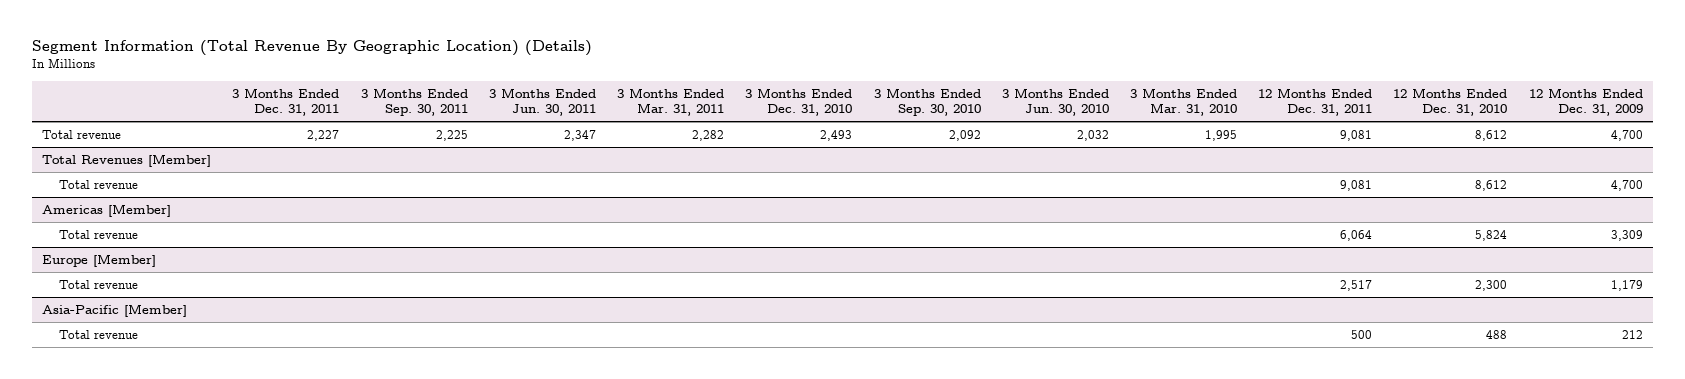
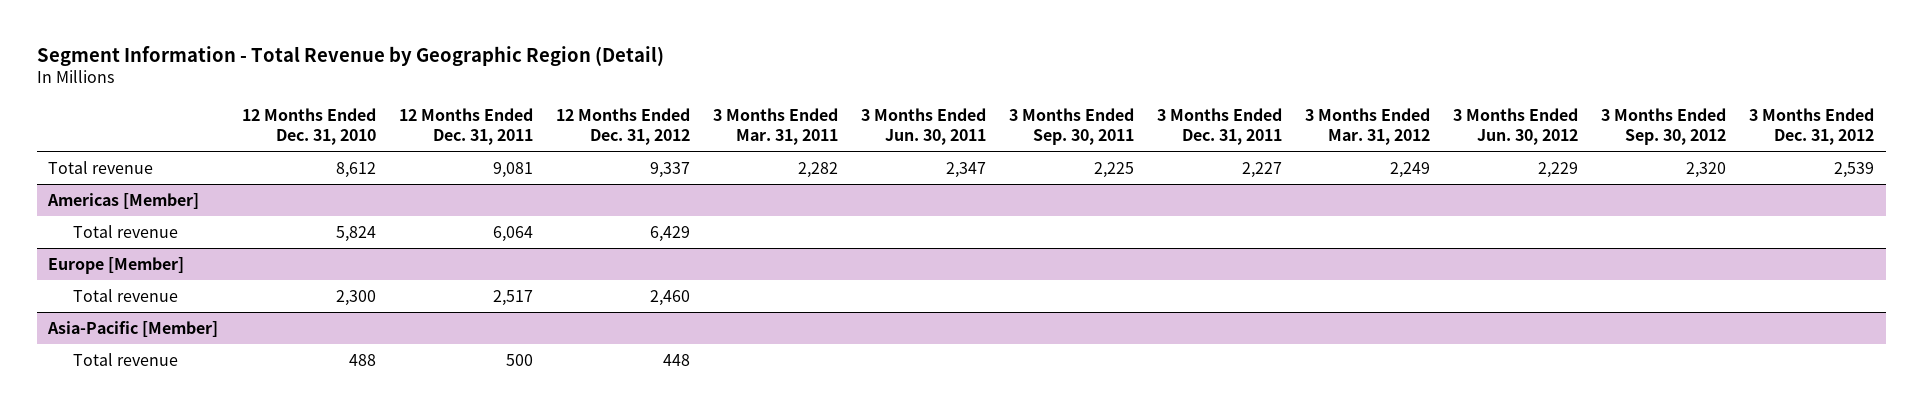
- Segment Information (Total Revenue By Geographic Location) (Details)
+ Segment Information - Total Revenue by Geographic Region (Detail)
- | 3 Months Ended Dec. 31, 2011 | 3 Months Ended Sep. 30, 2011 | 3 Months Ended Jun. 30, 2011 | 3 Months Ended Mar. 31, 2011 | 3 Months Ended Dec. 31, 2010 | 3 Months Ended Sep. 30, 2010 | 3 Months Ended Jun. 30, 2010 | 3 Months Ended Mar. 31, 2010 | 12 Months Ended Dec. 31, 2011 | 12 Months Ended Dec. 31, 2010 | 12 Months Ended Dec. 31, 2009
+ | 12 Months Ended Dec. 31, 2010 | 12 Months Ended Dec. 31, 2011 | 12 Months Ended Dec. 31, 2012 | 3 Months Ended Mar. 31, 2011 | 3 Months Ended Jun. 30, 2011 | 3 Months Ended Sep. 30, 2011 | 3 Months Ended Dec. 31, 2011 | 3 Months Ended Mar. 31, 2012 | 3 Months Ended Jun. 30, 2012 | 3 Months Ended Sep. 30, 2012 | 3 Months Ended Dec. 31, 2012
- Total Revenues [Member]
- Total revenue | | | | | | | | | 9,081 | 8,612 | 4,700

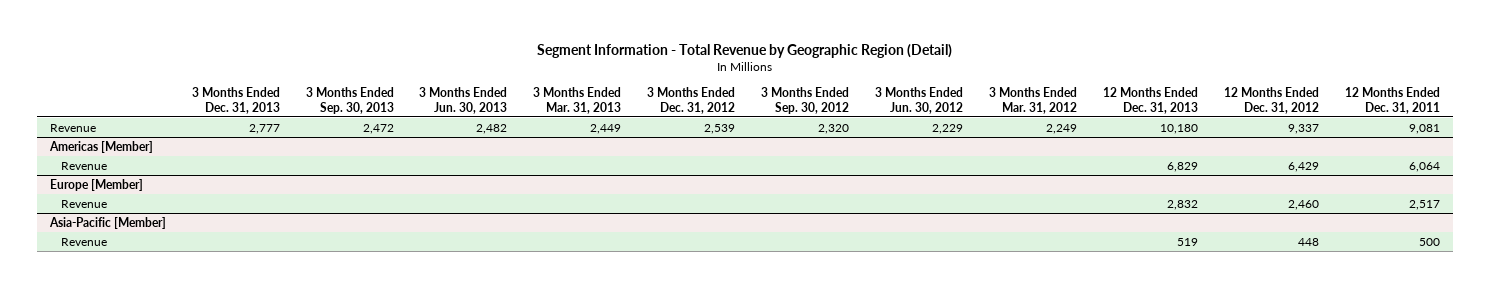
- | 12 Months Ended Dec. 31, 2010 | 12 Months Ended Dec. 31, 2011 | 12 Months Ended Dec. 31, 2012 | 3 Months Ended Mar. 31, 2011 | 3 Months Ended Jun. 30, 2011 | 3 Months Ended Sep. 30, 2011 | 3 Months Ended Dec. 31, 2011 | 3 Months Ended Mar. 31, 2012 | 3 Months Ended Jun. 30, 2012 | 3 Months Ended Sep. 30, 2012 | 3 Months Ended Dec. 31, 2012
+ | 3 Months Ended Dec. 31, 2013 | 3 Months Ended Sep. 30, 2013 | 3 Months Ended Jun. 30, 2013 | 3 Months Ended Mar. 31, 2013 | 3 Months Ended Dec. 31, 2012 | 3 Months Ended Sep. 30, 2012 | 3 Months Ended Jun. 30, 2012 | 3 Months Ended Mar. 31, 2012 | 12 Months Ended Dec. 31, 2013 | 12 Months Ended Dec. 31, 2012 | 12 Months Ended Dec. 31, 2011
- Total revenue | 8,612 | 9,081 | 9,337 | 2,282 | 2,347 | 2,225 | 2,227 | 2,249 | 2,229 | 2,320 | 2,539
+ Revenue | 2,777 | 2,472 | 2,482 | 2,449 | 2,539 | 2,320 | 2,229 | 2,249 | 10,180 | 9,337 | 9,081
@ Americas [Member]
- Total revenue | 5,824 | 6,064 | 6,429 | | | | | | | |
+ Revenue | | | | | | | | | 6,829 | 6,429 | 6,064
@ Europe [Member]
- Total revenue | 2,300 | 2,517 | 2,460 | | | | | | | |
+ Revenue | | | | | | | | | 2,832 | 2,460 | 2,517
@ Asia-Pacific [Member]
- Total revenue | 488 | 500 | 448 | | | | | | | |
+ Revenue | | | | | | | | | 519 | 448 | 500

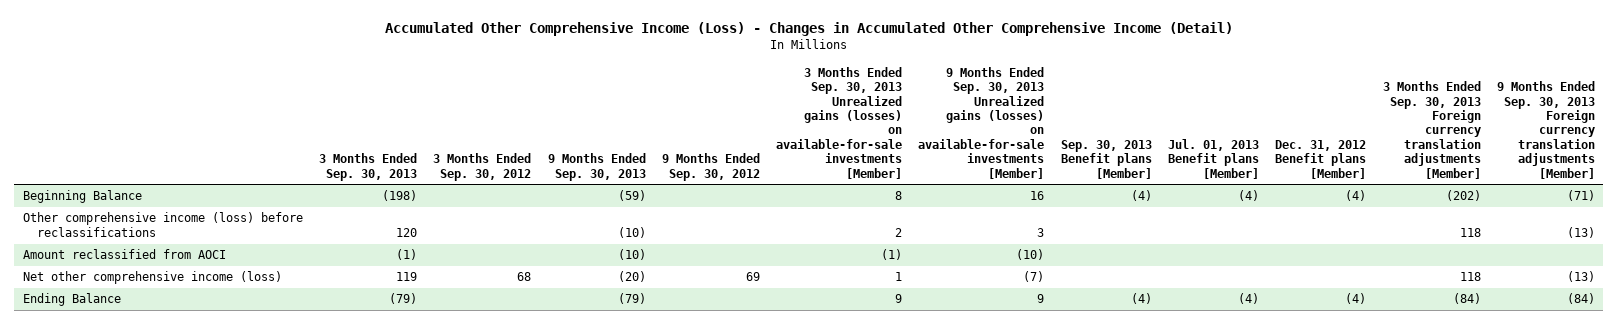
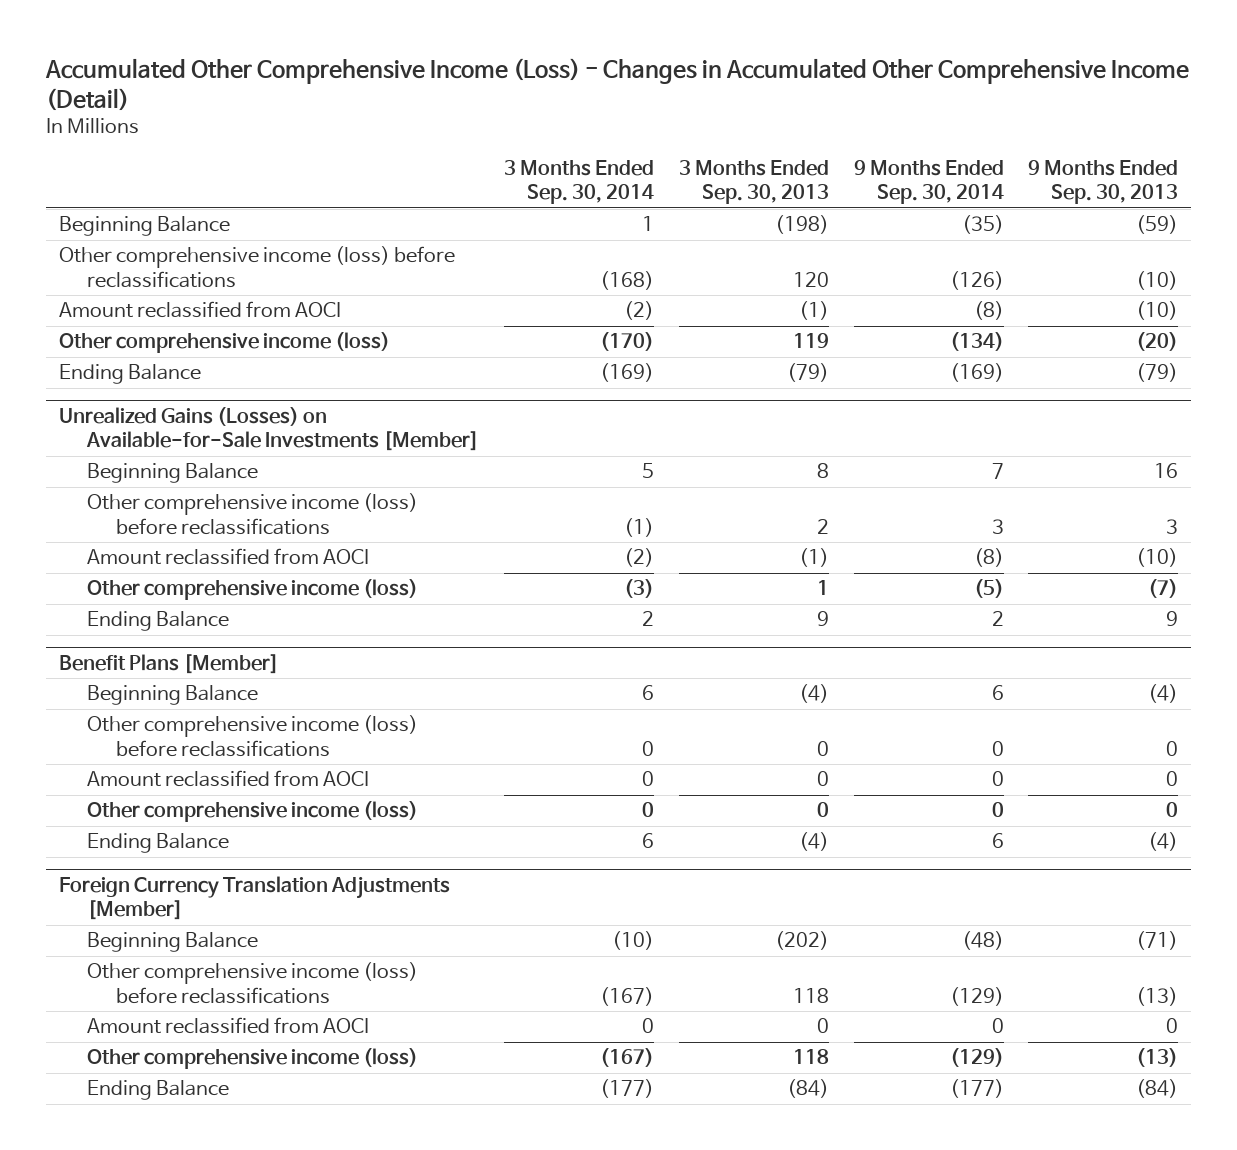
- | 3 Months Ended Sep. 30, 2013 | 3 Months Ended Sep. 30, 2012 | 9 Months Ended Sep. 30, 2013 | 9 Months Ended Sep. 30, 2012 | 3 Months Ended Sep. 30, 2013 Unrealized gains (losses) on available-for-sale investments [Member] | 9 Months Ended Sep. 30, 2013 Unrealized gains (losses) on available-for-sale investments [Member] | Sep. 30, 2013 Benefit plans [Member] | Jul. 01, 2013 Benefit plans [Member] | Dec. 31, 2012 Benefit plans [Member] | 3 Months Ended Sep. 30, 2013 Foreign currency translation adjustments [Member] | 9 Months Ended Sep. 30, 2013 Foreign currency translation adjustments [Member]
+ | 3 Months Ended Sep. 30, 2014 | 3 Months Ended Sep. 30, 2013 | 9 Months Ended Sep. 30, 2014 | 9 Months Ended Sep. 30, 2013
- Net other comprehensive income (loss) | 119 | 68 | (20) | 69 | 1 | (7) | | | | 118 | (13)
+ Other comprehensive income (loss) | (170) | 119 | (134) | (20)
+ Unrealized Gains (Losses) on Available-for-Sale Investments [Member]
+ Beginning Balance | 5 | 8 | 7 | 16
+ Other comprehensive income (loss) before reclassifications | (1) | 2 | 3 | 3
+ Amount reclassified from AOCI | (2) | (1) | (8) | (10)
+ Other comprehensive income (loss) | (3) | 1 | (5) | (7)
+ Ending Balance | 2 | 9 | 2 | 9
+ Benefit Plans [Member]
+ Beginning Balance | 6 | (4) | 6 | (4)
+ Other comprehensive income (loss) before reclassifications | 0 | 0 | 0 | 0
+ Amount reclassified from AOCI | 0 | 0 | 0 | 0
+ Other comprehensive income (loss) | 0 | 0 | 0 | 0
+ Ending Balance | 6 | (4) | 6 | (4)
+ Foreign Currency Translation Adjustments [Member]
+ Beginning Balance | (10) | (202) | (48) | (71)
+ Other comprehensive income (loss) before reclassifications | (167) | 118 | (129) | (13)
+ Amount reclassified from AOCI | 0 | 0 | 0 | 0
+ Other comprehensive income (loss) | (167) | 118 | (129) | (13)
+ Ending Balance | (177) | (84) | (177) | (84)

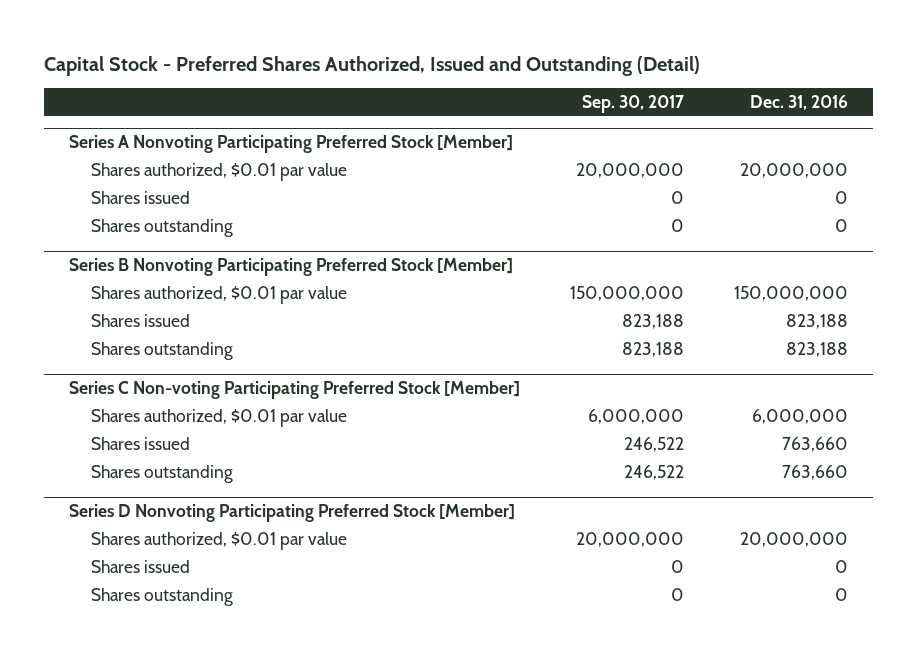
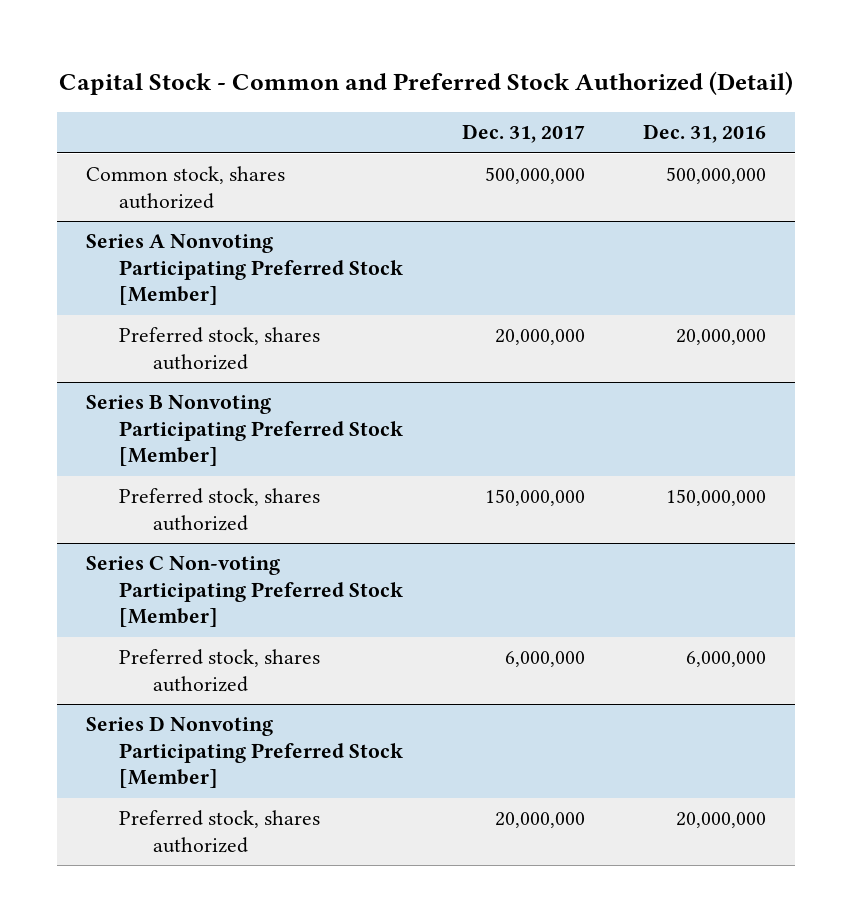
- Capital Stock - Preferred Shares Authorized, Issued and Outstanding (Detail)
+ Capital Stock - Common and Preferred Stock Authorized (Detail)
- | Sep. 30, 2017 | Dec. 31, 2016
+ | Dec. 31, 2017 | Dec. 31, 2016
+ Common stock, shares authorized | 500,000,000 | 500,000,000
@ Series A Nonvoting Participating Preferred Stock [Member]
- Shares authorized, $0.01 par value | 20,000,000 | 20,000,000
- Shares issued | 0 | 0
- Shares outstanding | 0 | 0
+ Preferred stock, shares authorized | 20,000,000 | 20,000,000
@ Series B Nonvoting Participating Preferred Stock [Member]
- Shares authorized, $0.01 par value | 150,000,000 | 150,000,000
- Shares issued | 823,188 | 823,188
- Shares outstanding | 823,188 | 823,188
+ Preferred stock, shares authorized | 150,000,000 | 150,000,000
@ Series C Non-voting Participating Preferred Stock [Member]
- Shares authorized, $0.01 par value | 6,000,000 | 6,000,000
- Shares issued | 246,522 | 763,660
- Shares outstanding | 246,522 | 763,660
+ Preferred stock, shares authorized | 6,000,000 | 6,000,000
@ Series D Nonvoting Participating Preferred Stock [Member]
- Shares authorized, $0.01 par value | 20,000,000 | 20,000,000
- Shares issued | 0 | 0
- Shares outstanding | 0 | 0
+ Preferred stock, shares authorized | 20,000,000 | 20,000,000

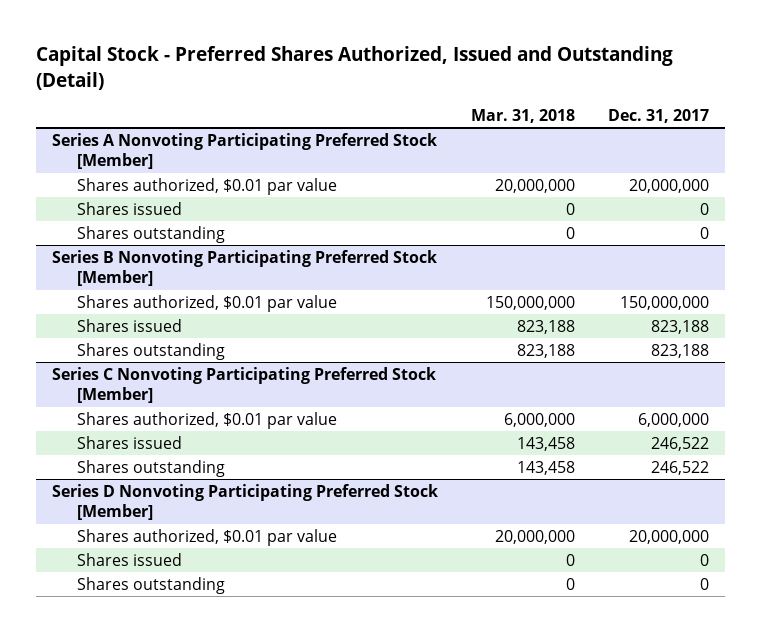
- Capital Stock - Common and Preferred Stock Authorized (Detail)
+ Capital Stock - Preferred Shares Authorized, Issued and Outstanding (Detail)
- | Dec. 31, 2017 | Dec. 31, 2016
+ | Mar. 31, 2018 | Dec. 31, 2017
- Common stock, shares authorized | 500,000,000 | 500,000,000
@ Series A Nonvoting Participating Preferred Stock [Member]
- Preferred stock, shares authorized | 20,000,000 | 20,000,000
+ Shares authorized, $0.01 par value | 20,000,000 | 20,000,000
+ Shares issued | 0 | 0
+ Shares outstanding | 0 | 0
@ Series B Nonvoting Participating Preferred Stock [Member]
- Preferred stock, shares authorized | 150,000,000 | 150,000,000
- Series C Non-voting Participating Preferred Stock [Member]
- Preferred stock, shares authorized | 6,000,000 | 6,000,000
@ Series B Nonvoting Participating Preferred Stock [Member]
+ Shares authorized, $0.01 par value | 150,000,000 | 150,000,000
+ Shares issued | 823,188 | 823,188
+ Shares outstanding | 823,188 | 823,188
+ Series C Nonvoting Participating Preferred Stock [Member]
+ Shares authorized, $0.01 par value | 6,000,000 | 6,000,000
+ Shares issued | 143,458 | 246,522
+ Shares outstanding | 143,458 | 246,522
@ Series D Nonvoting Participating Preferred Stock [Member]
- Preferred stock, shares authorized | 20,000,000 | 20,000,000
+ Shares authorized, $0.01 par value | 20,000,000 | 20,000,000
+ Shares issued | 0 | 0
+ Shares outstanding | 0 | 0

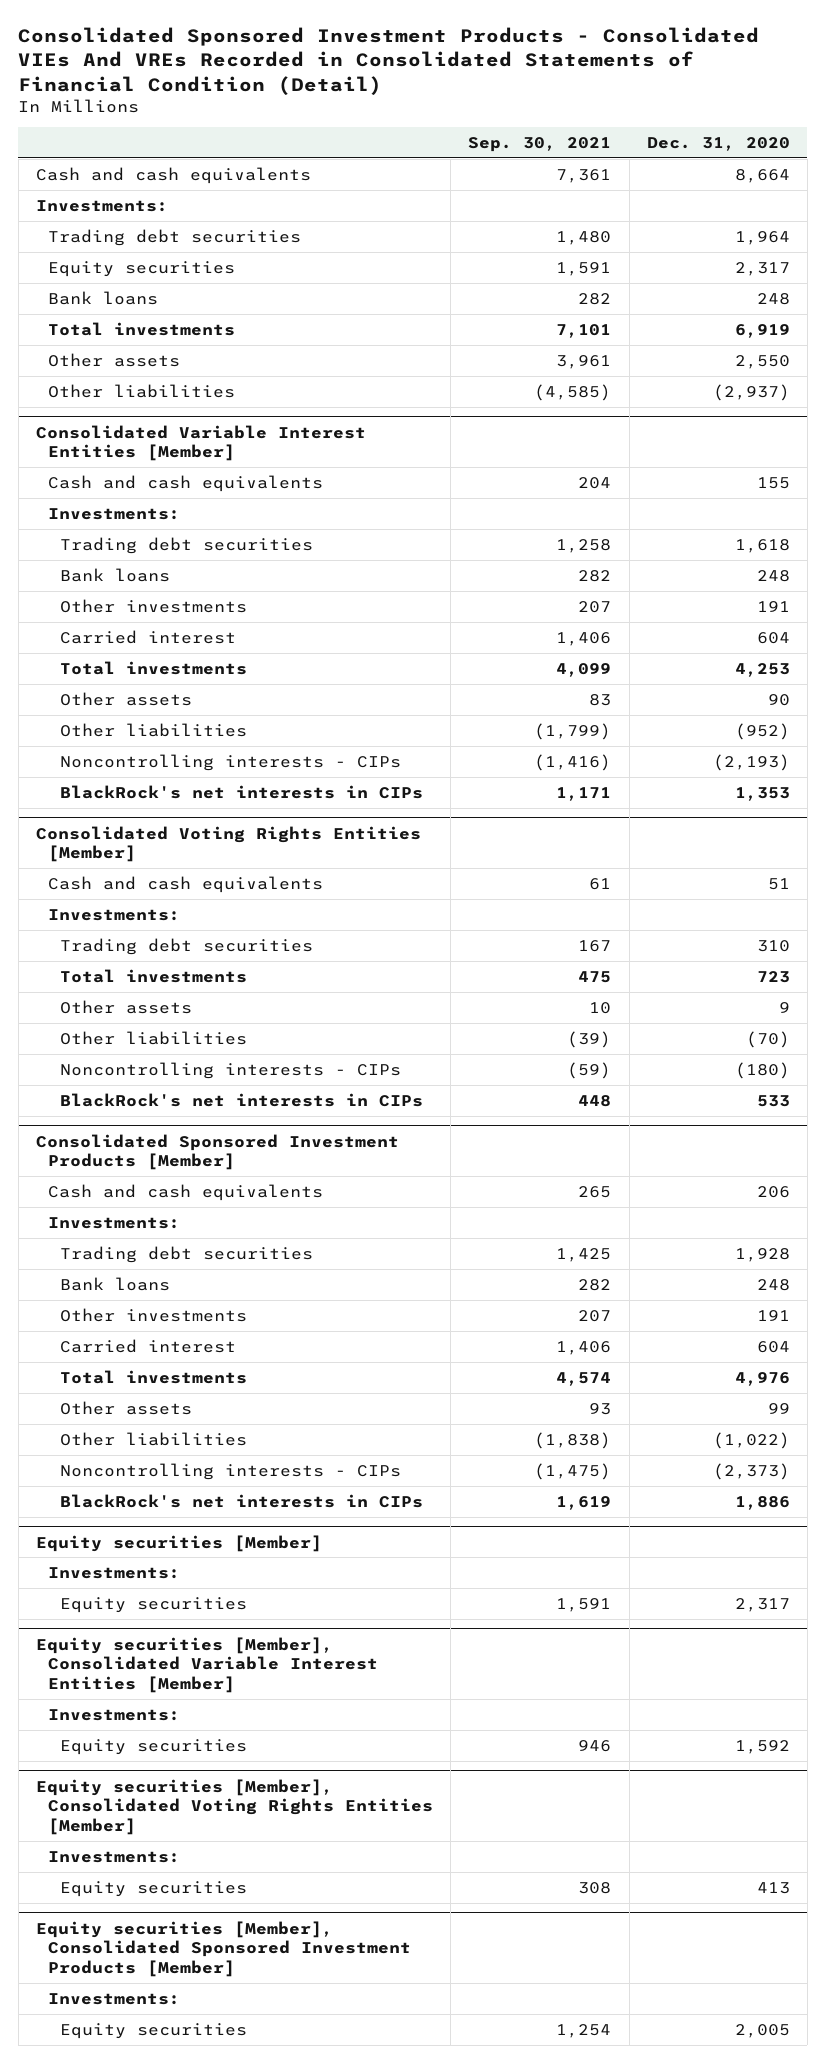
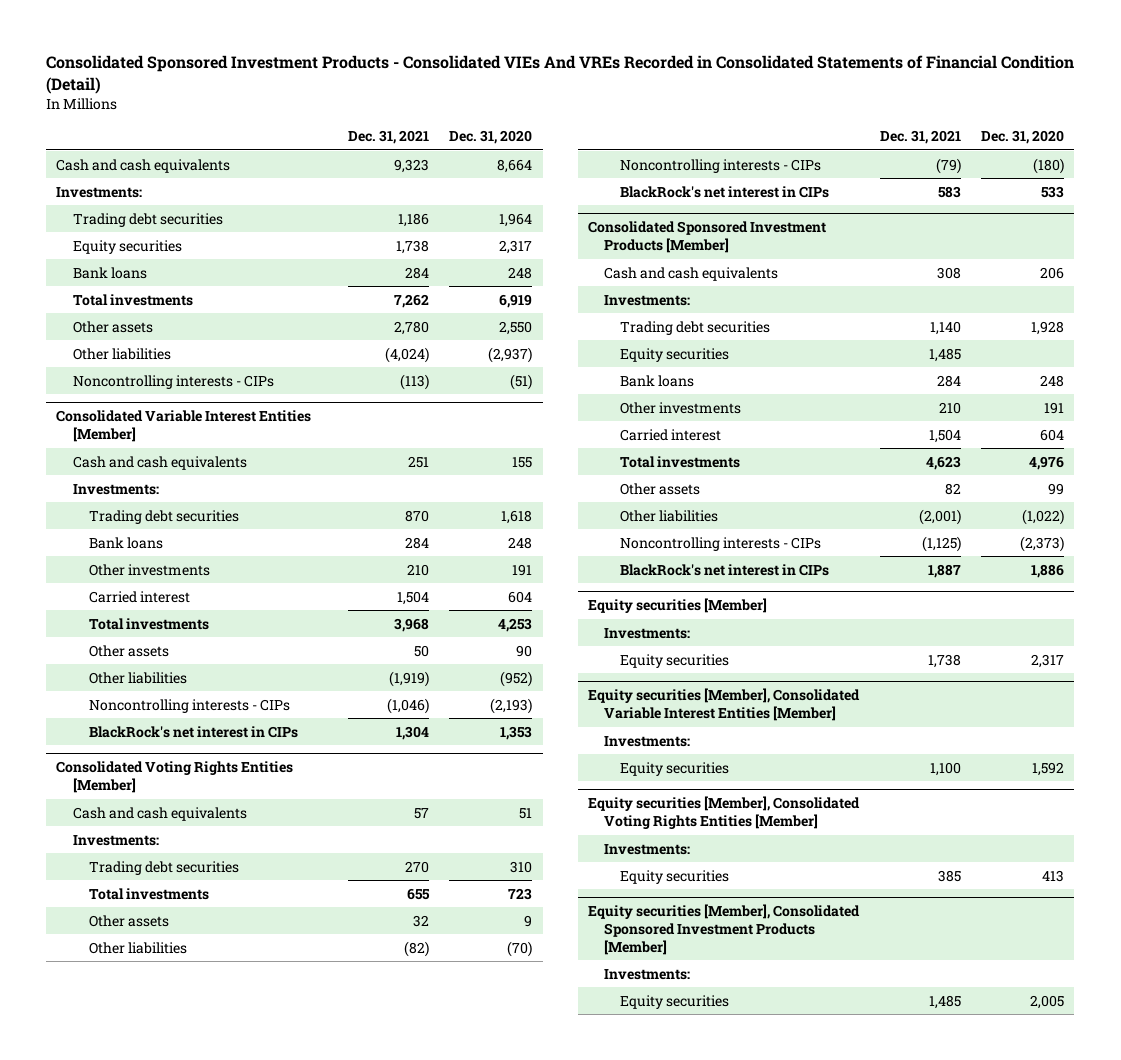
- | Sep. 30, 2021 | Dec. 31, 2020
+ | Dec. 31, 2021 | Dec. 31, 2020
+ Noncontrolling interests - CIPs | (113) | (51)
@ Consolidated Variable Interest Entities [Member]
- BlackRock's net interests in CIPs | 1,171 | 1,353
+ BlackRock's net interest in CIPs | 1,304 | 1,353
@ Consolidated Voting Rights Entities [Member]
- BlackRock's net interests in CIPs | 448 | 533
+ BlackRock's net interest in CIPs | 583 | 533
@ Consolidated Sponsored Investment Products [Member]
+ Equity securities | 1,485 |
- BlackRock's net interests in CIPs | 1,619 | 1,886
+ BlackRock's net interest in CIPs | 1,887 | 1,886

